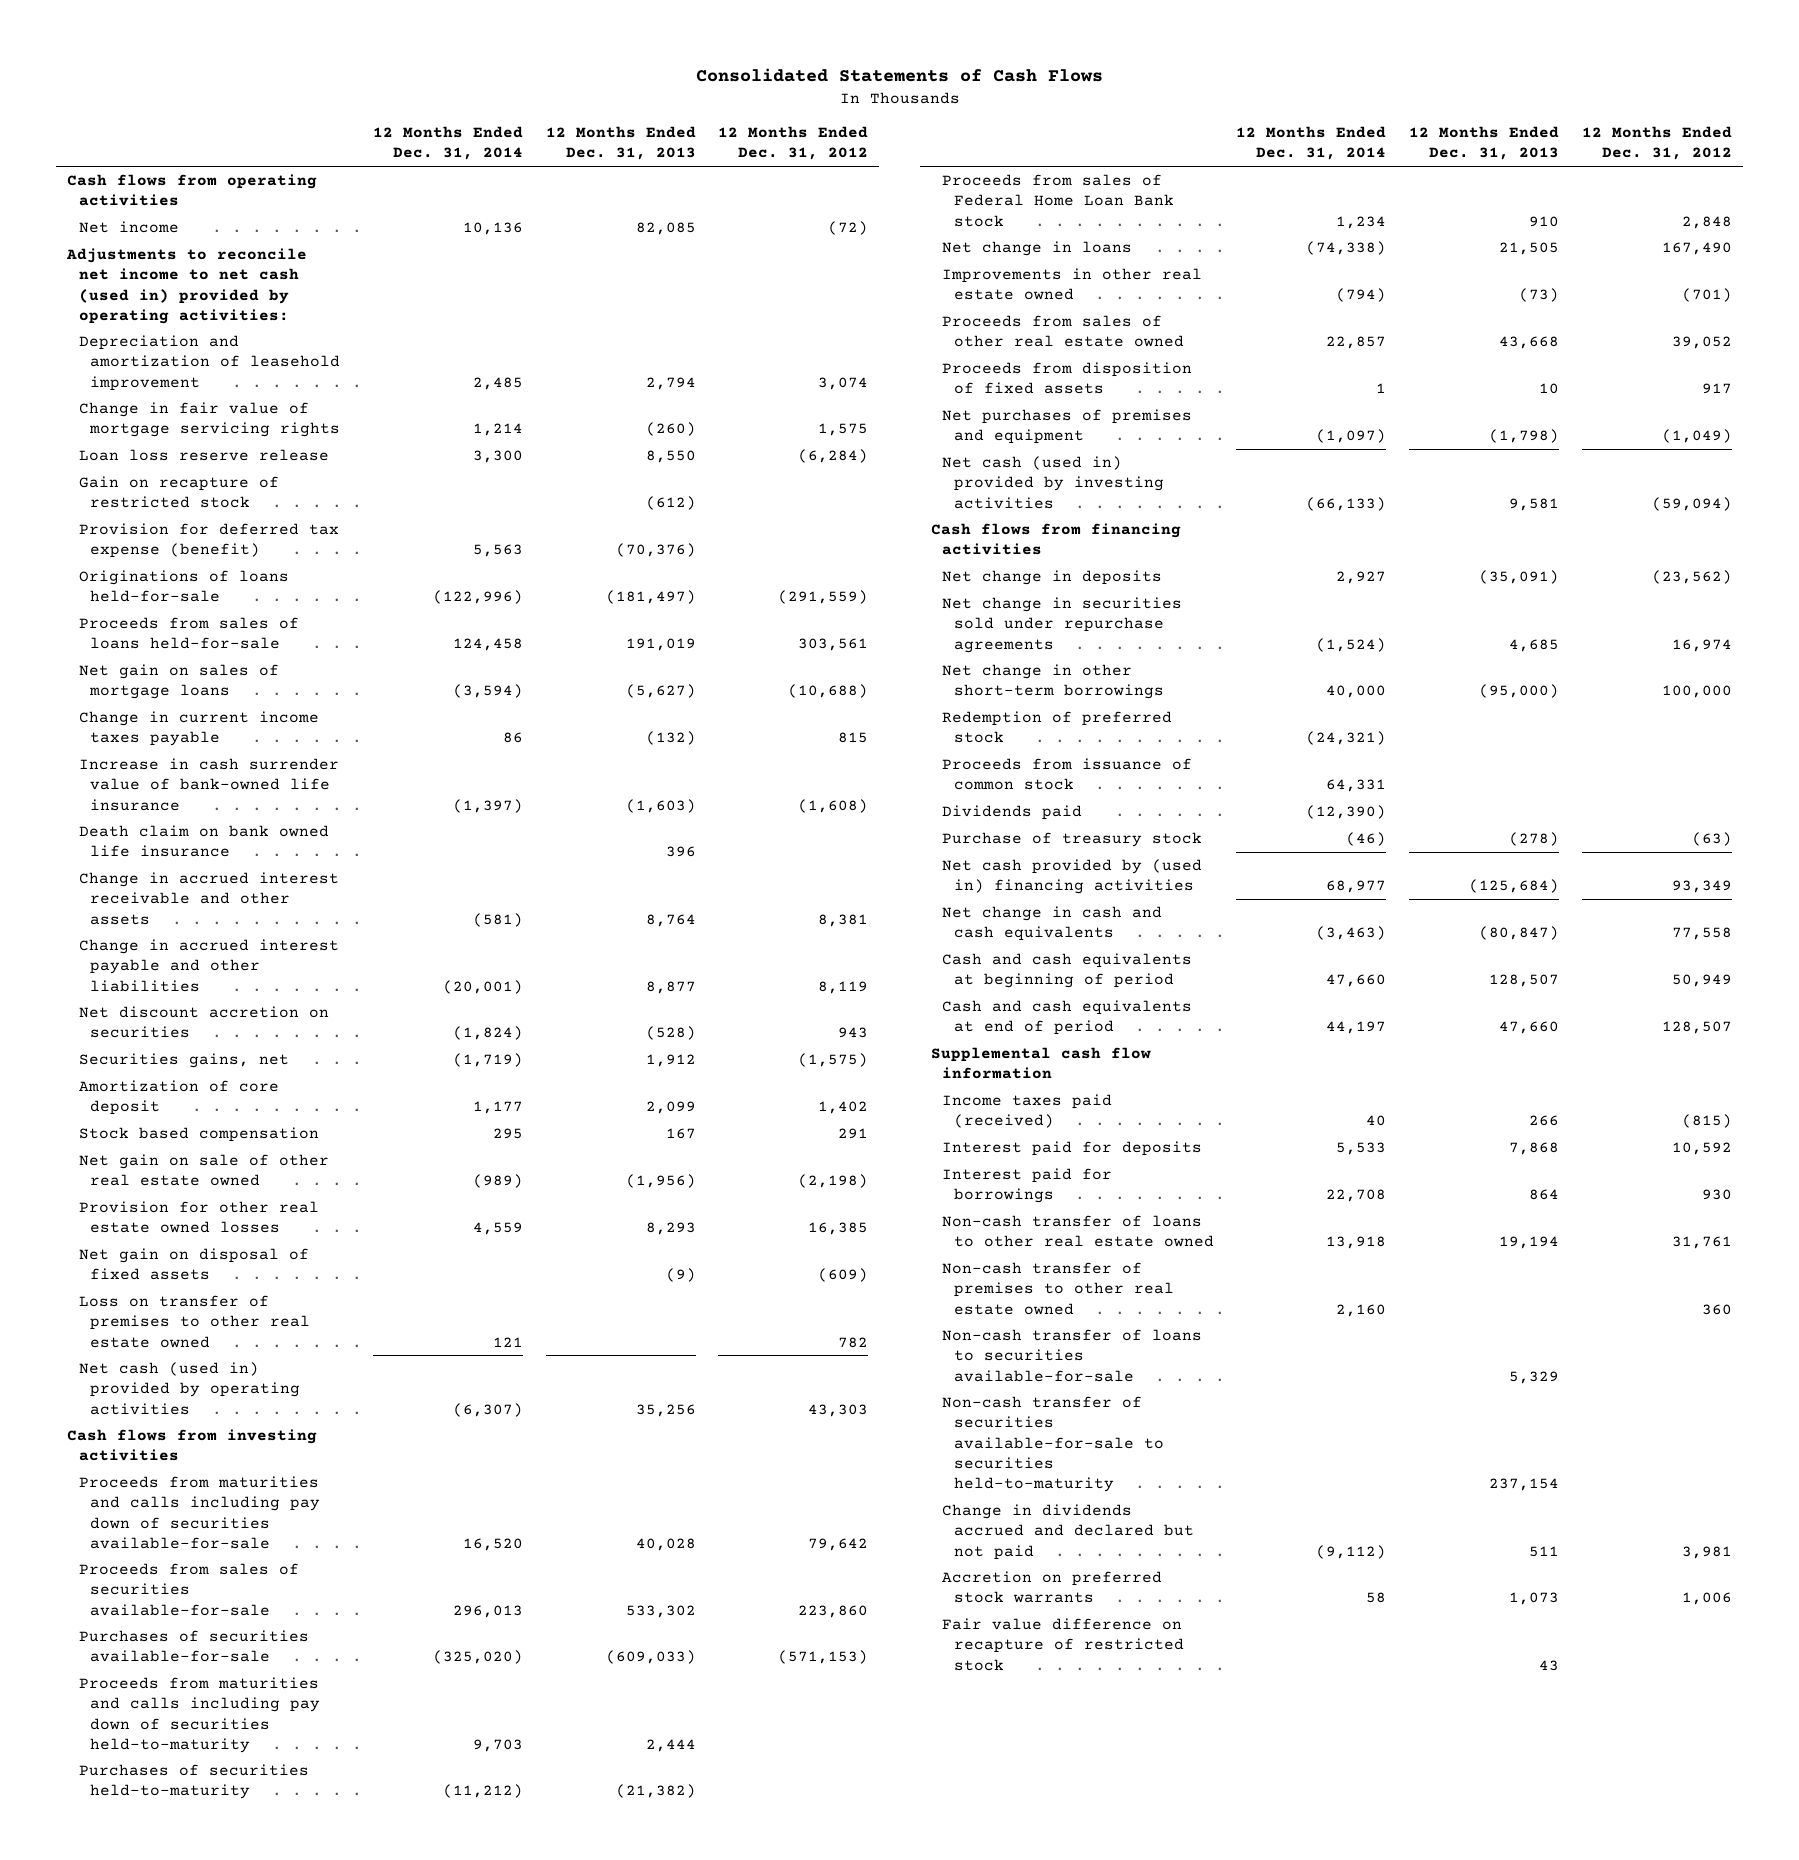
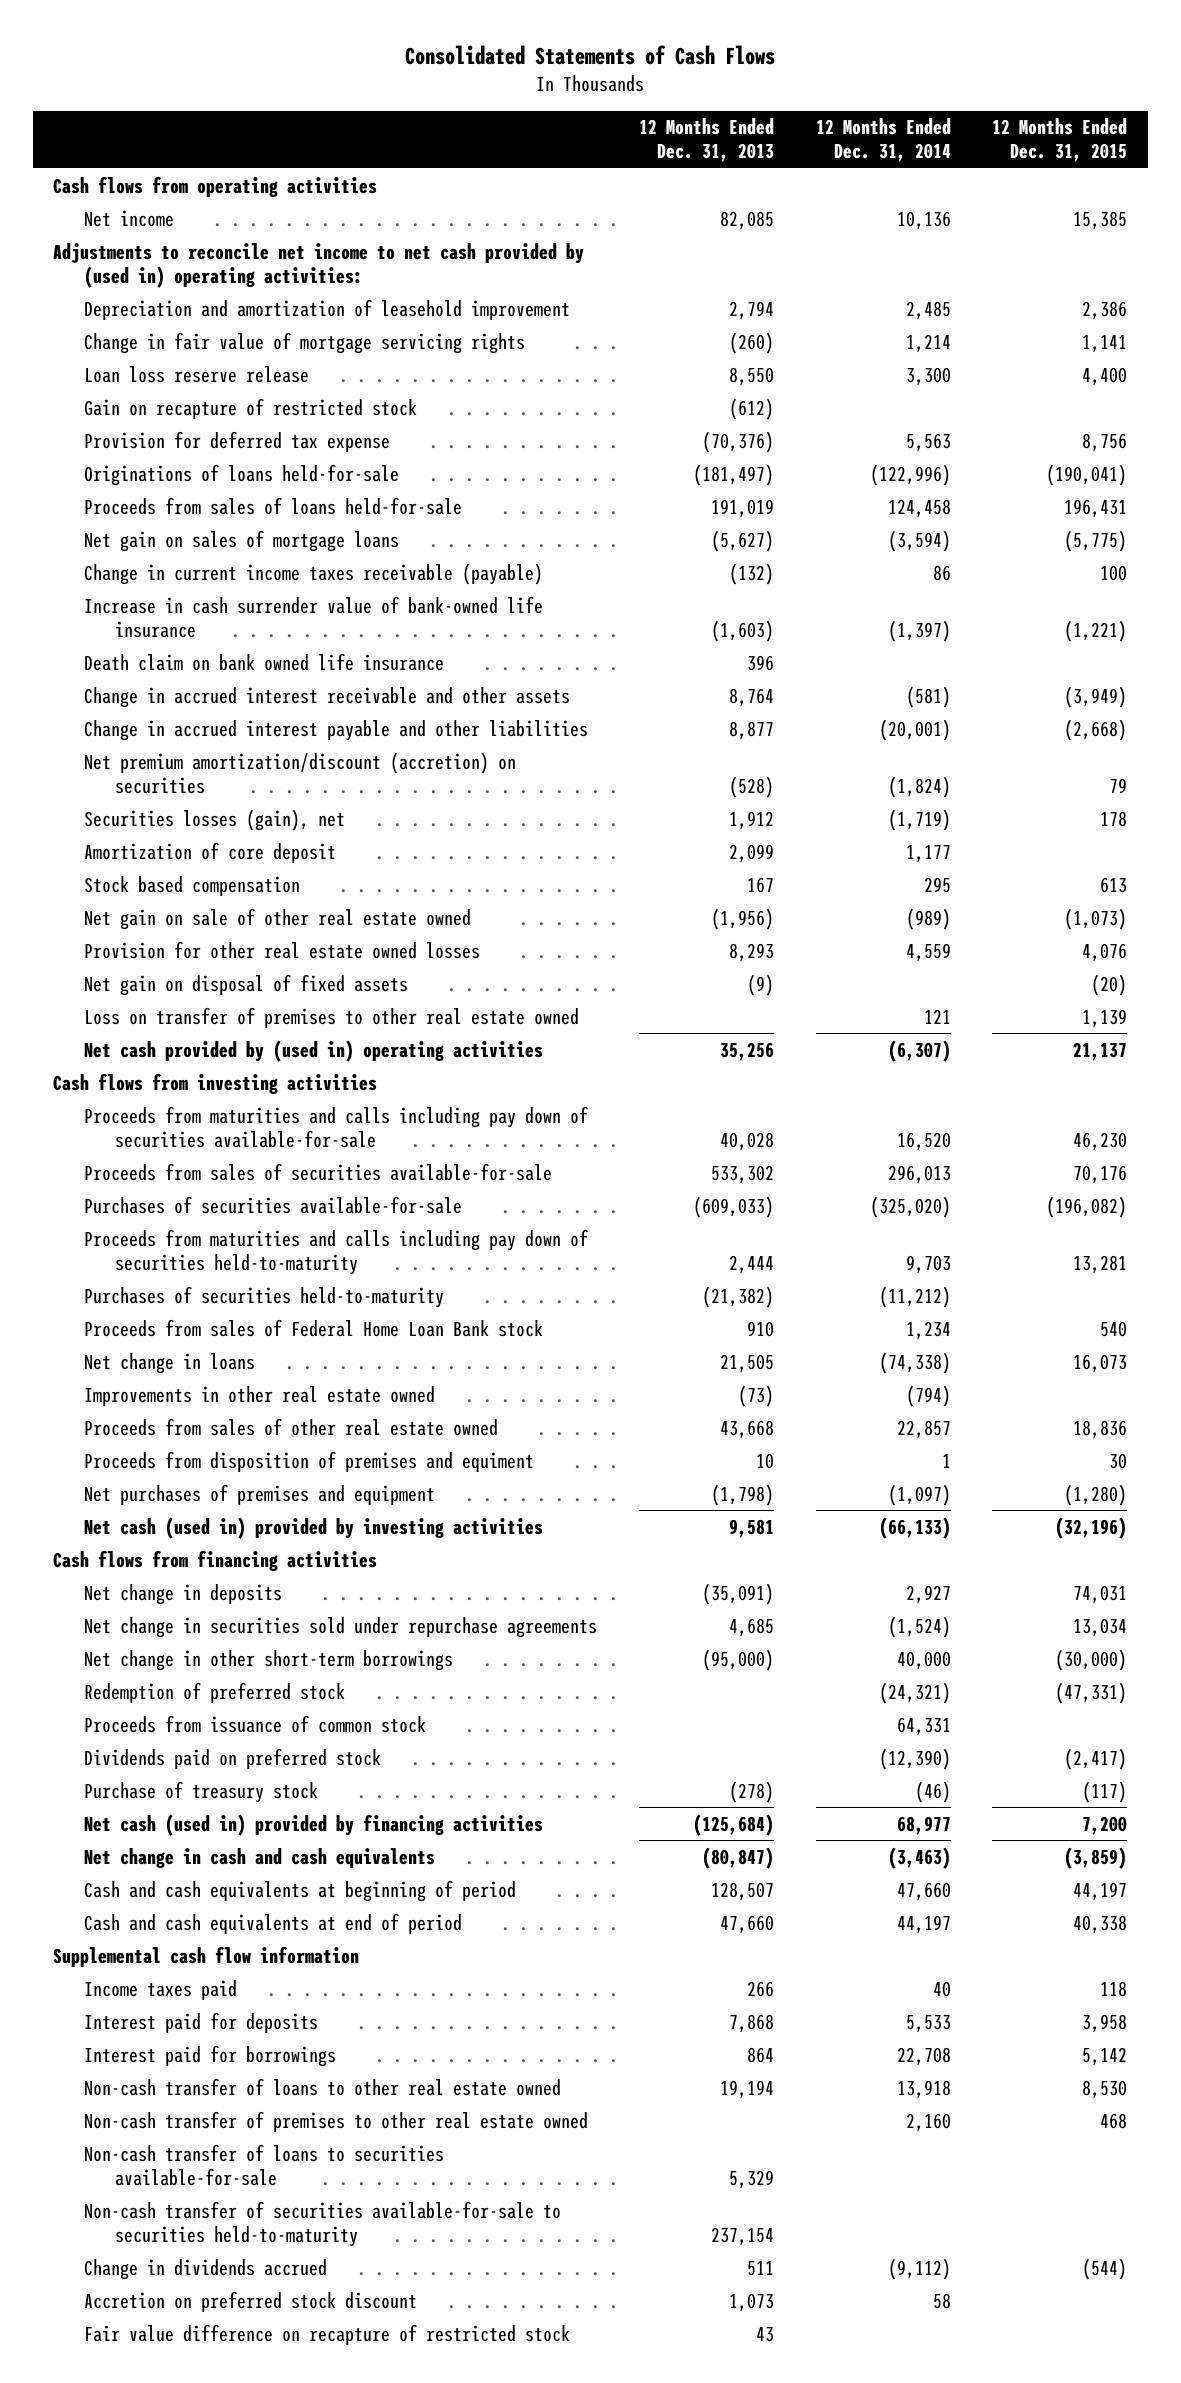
- | 12 Months Ended Dec. 31, 2014 | 12 Months Ended Dec. 31, 2013 | 12 Months Ended Dec. 31, 2012
+ | 12 Months Ended Dec. 31, 2013 | 12 Months Ended Dec. 31, 2014 | 12 Months Ended Dec. 31, 2015
- Adjustments to reconcile net income to net cash (used in) provided by operating activities:
+ Adjustments to reconcile net income to net cash provided by (used in) operating activities:
- Provision for deferred tax expense (benefit) | 5,563 | (70,376) |
+ Provision for deferred tax expense | (70,376) | 5,563 | 8,756
- Change in current income taxes payable | 86 | (132) | 815
+ Change in current income taxes receivable (payable) | (132) | 86 | 100
- Net discount accretion on securities | (1,824) | (528) | 943
- Securities gains, net | (1,719) | 1,912 | (1,575)
+ Net premium amortization/discount (accretion) on securities | (528) | (1,824) | 79
+ Securities losses (gain), net | 1,912 | (1,719) | 178
- Net cash (used in) provided by operating activities | (6,307) | 35,256 | 43,303
+ Net cash provided by (used in) operating activities | 35,256 | (6,307) | 21,137
- Proceeds from disposition of fixed assets | 1 | 10 | 917
+ Proceeds from disposition of premises and equiment | 10 | 1 | 30
- Dividends paid | (12,390) | |
+ Dividends paid on preferred stock | | (12,390) | (2,417)
- Net cash provided by (used in) financing activities | 68,977 | (125,684) | 93,349
+ Net cash (used in) provided by financing activities | (125,684) | 68,977 | 7,200
- Income taxes paid (received) | 40 | 266 | (815)
+ Income taxes paid | 266 | 40 | 118
- Change in dividends accrued and declared but not paid | (9,112) | 511 | 3,981
- Accretion on preferred stock warrants | 58 | 1,073 | 1,006
+ Change in dividends accrued | 511 | (9,112) | (544)
+ Accretion on preferred stock discount | 1,073 | 58 |

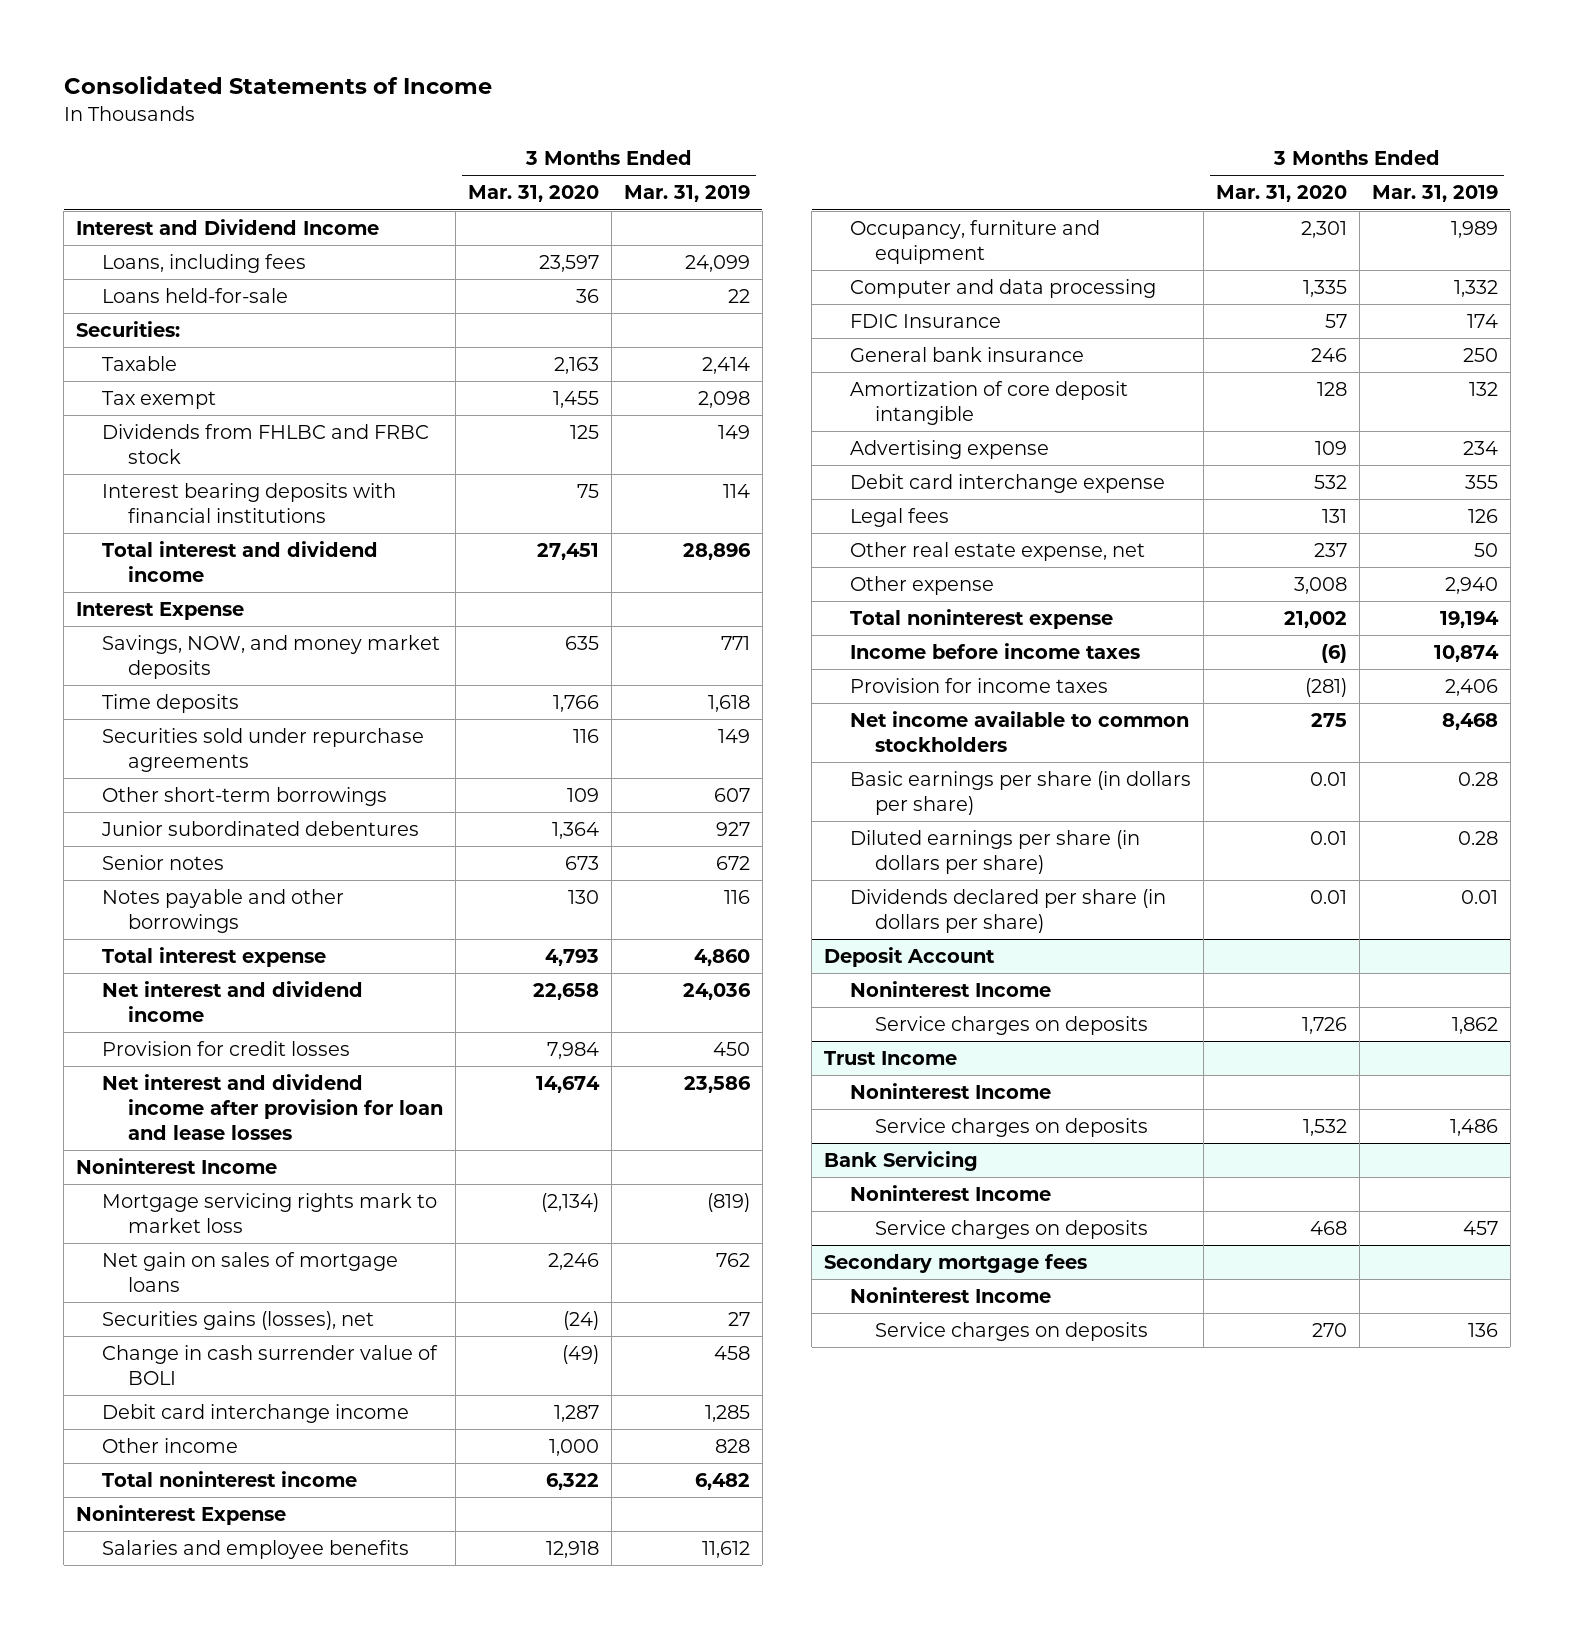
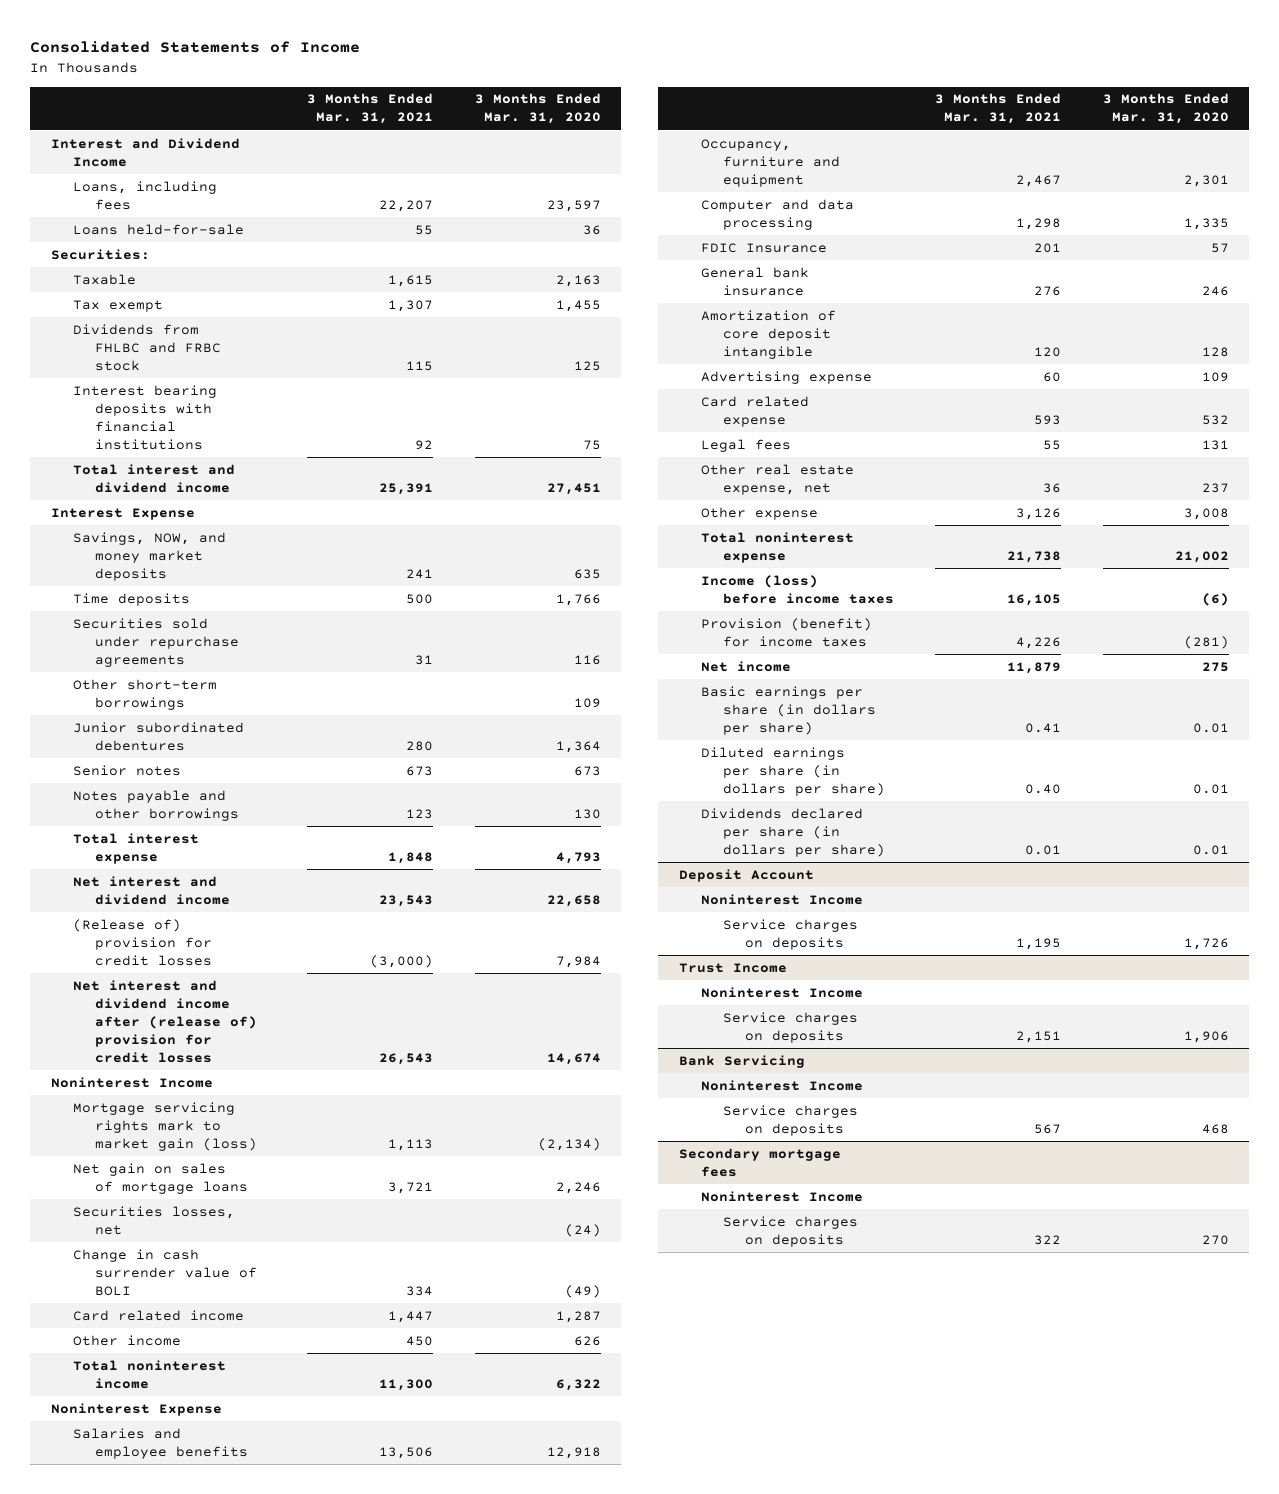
- | 3 Months Ended Mar. 31, 2020 | 3 Months Ended Mar. 31, 2019
+ | 3 Months Ended Mar. 31, 2021 | 3 Months Ended Mar. 31, 2020
- Provision for credit losses | 7,984 | 450
- Net interest and dividend income after provision for loan and lease losses | 14,674 | 23,586
+ (Release of) provision for credit losses | (3,000) | 7,984
+ Net interest and dividend income after (release of) provision for credit losses | 26,543 | 14,674
- Mortgage servicing rights mark to market loss | (2,134) | (819)
+ Mortgage servicing rights mark to market gain (loss) | 1,113 | (2,134)
- Securities gains (losses), net | (24) | 27
+ Securities losses, net | | (24)
- Debit card interchange income | 1,287 | 1,285
- Other income | 1,000 | 828
+ Card related income | 1,447 | 1,287
+ Other income | 450 | 626
- Debit card interchange expense | 532 | 355
+ Card related expense | 593 | 532
- Income before income taxes | (6) | 10,874
- Provision for income taxes | (281) | 2,406
- Net income available to common stockholders | 275 | 8,468
+ Income (loss) before income taxes | 16,105 | (6)
+ Provision (benefit) for income taxes | 4,226 | (281)
+ Net income | 11,879 | 275
@ Trust Income
- Service charges on deposits | 1,532 | 1,486
+ Service charges on deposits | 2,151 | 1,906

